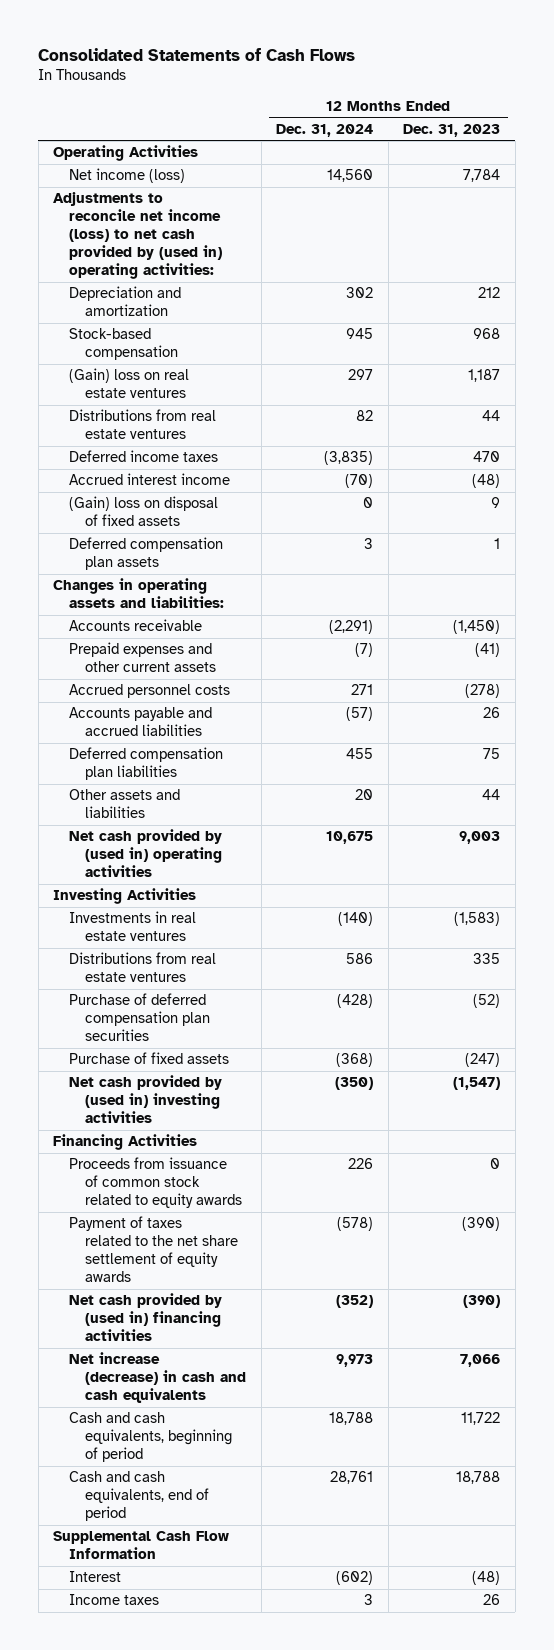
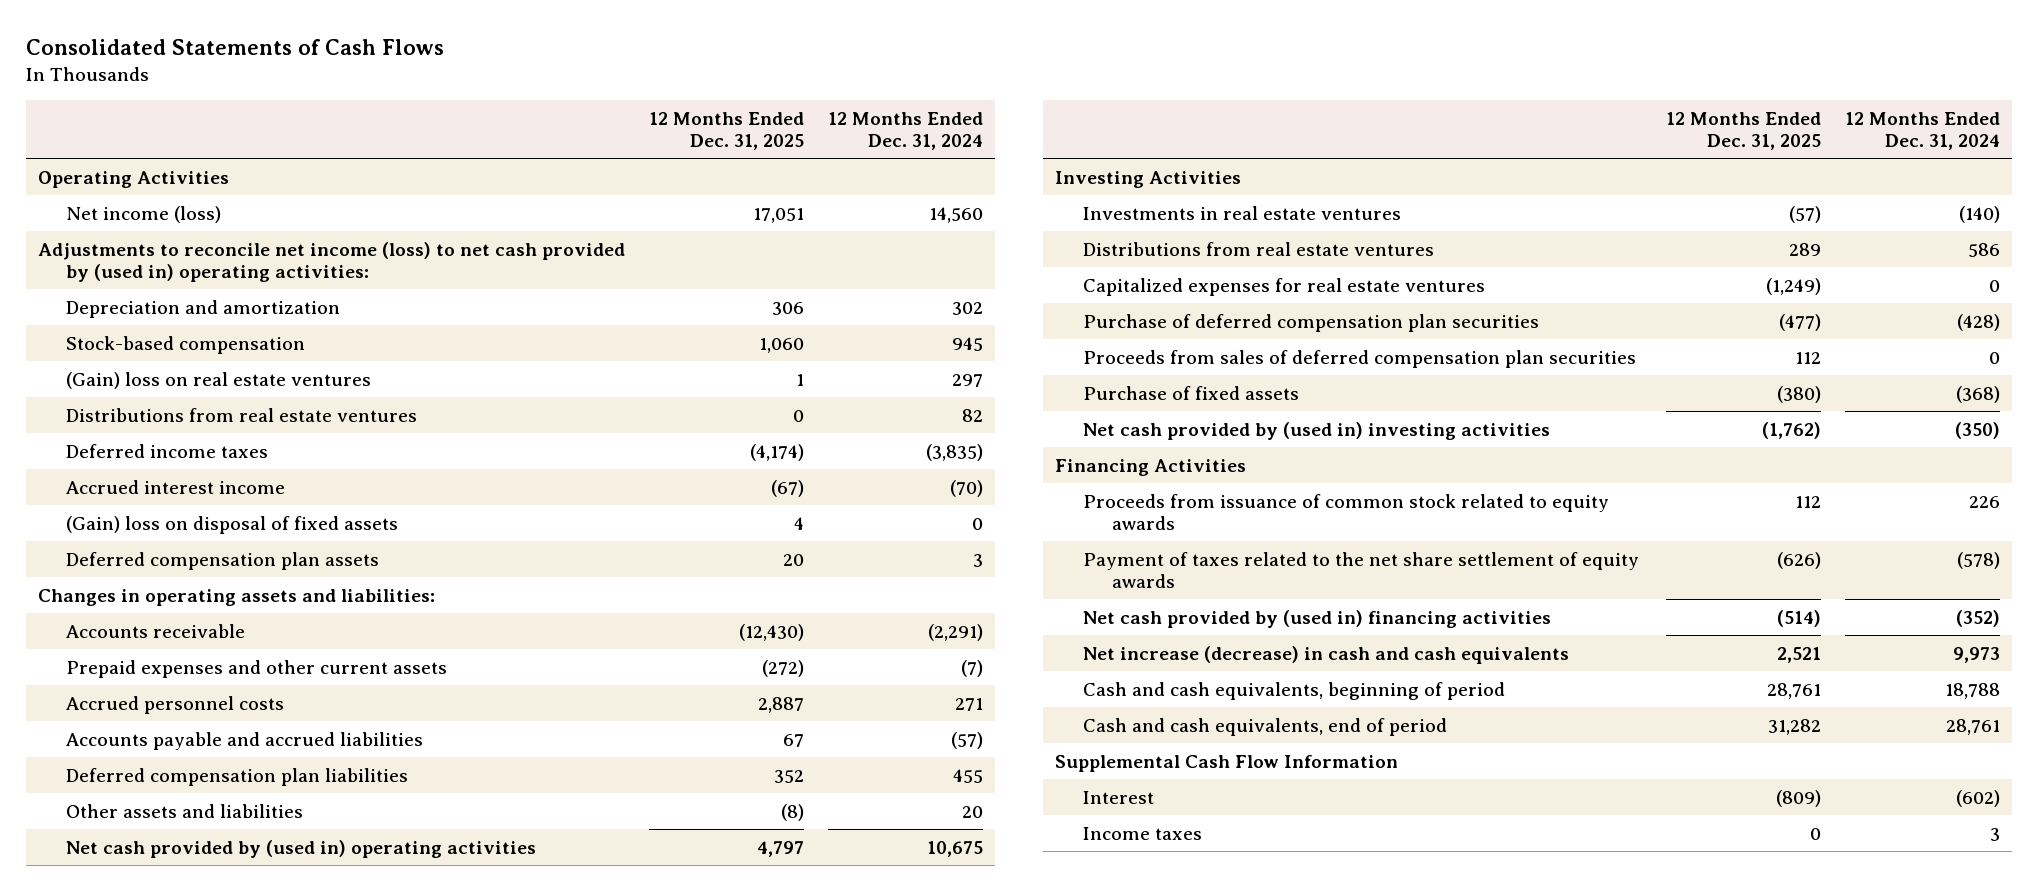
- | 12 Months Ended Dec. 31, 2024 | 12 Months Ended Dec. 31, 2023
+ | 12 Months Ended Dec. 31, 2025 | 12 Months Ended Dec. 31, 2024
+ Capitalized expenses for real estate ventures | (1,249) | 0
+ Proceeds from sales of deferred compensation plan securities | 112 | 0

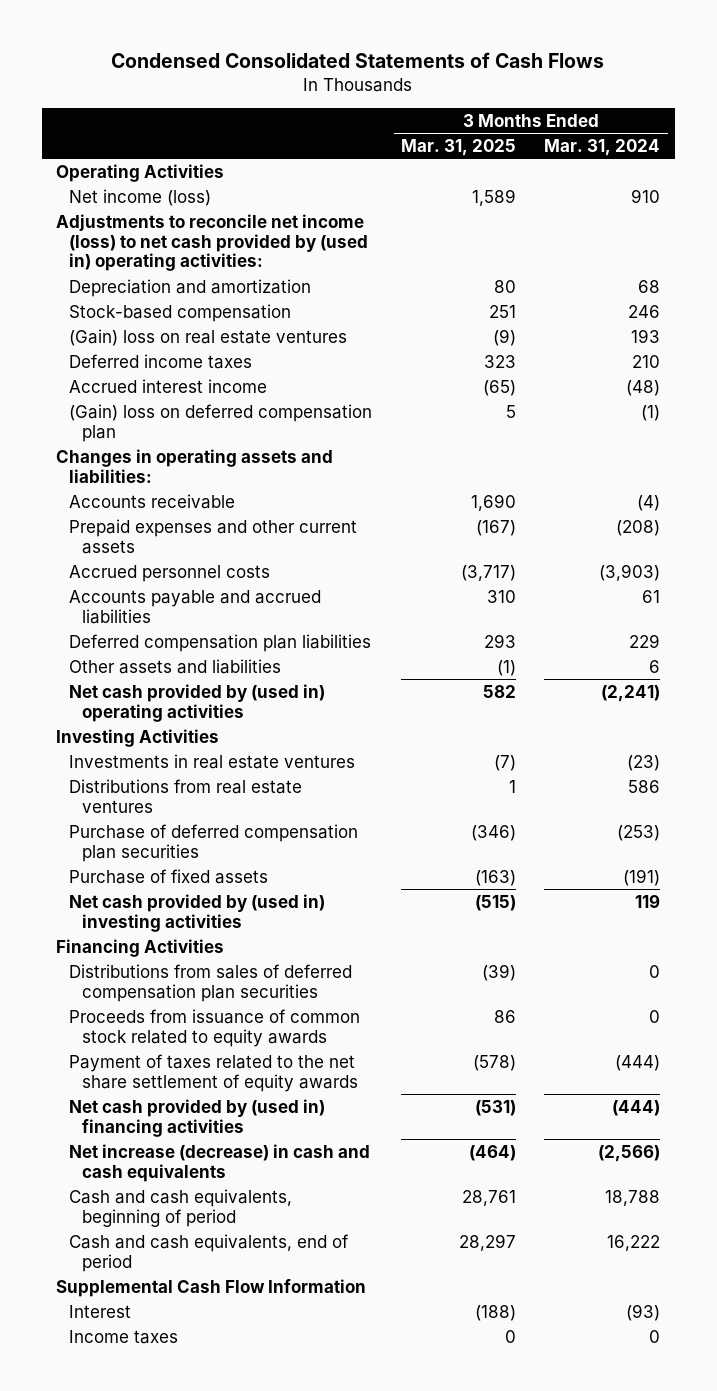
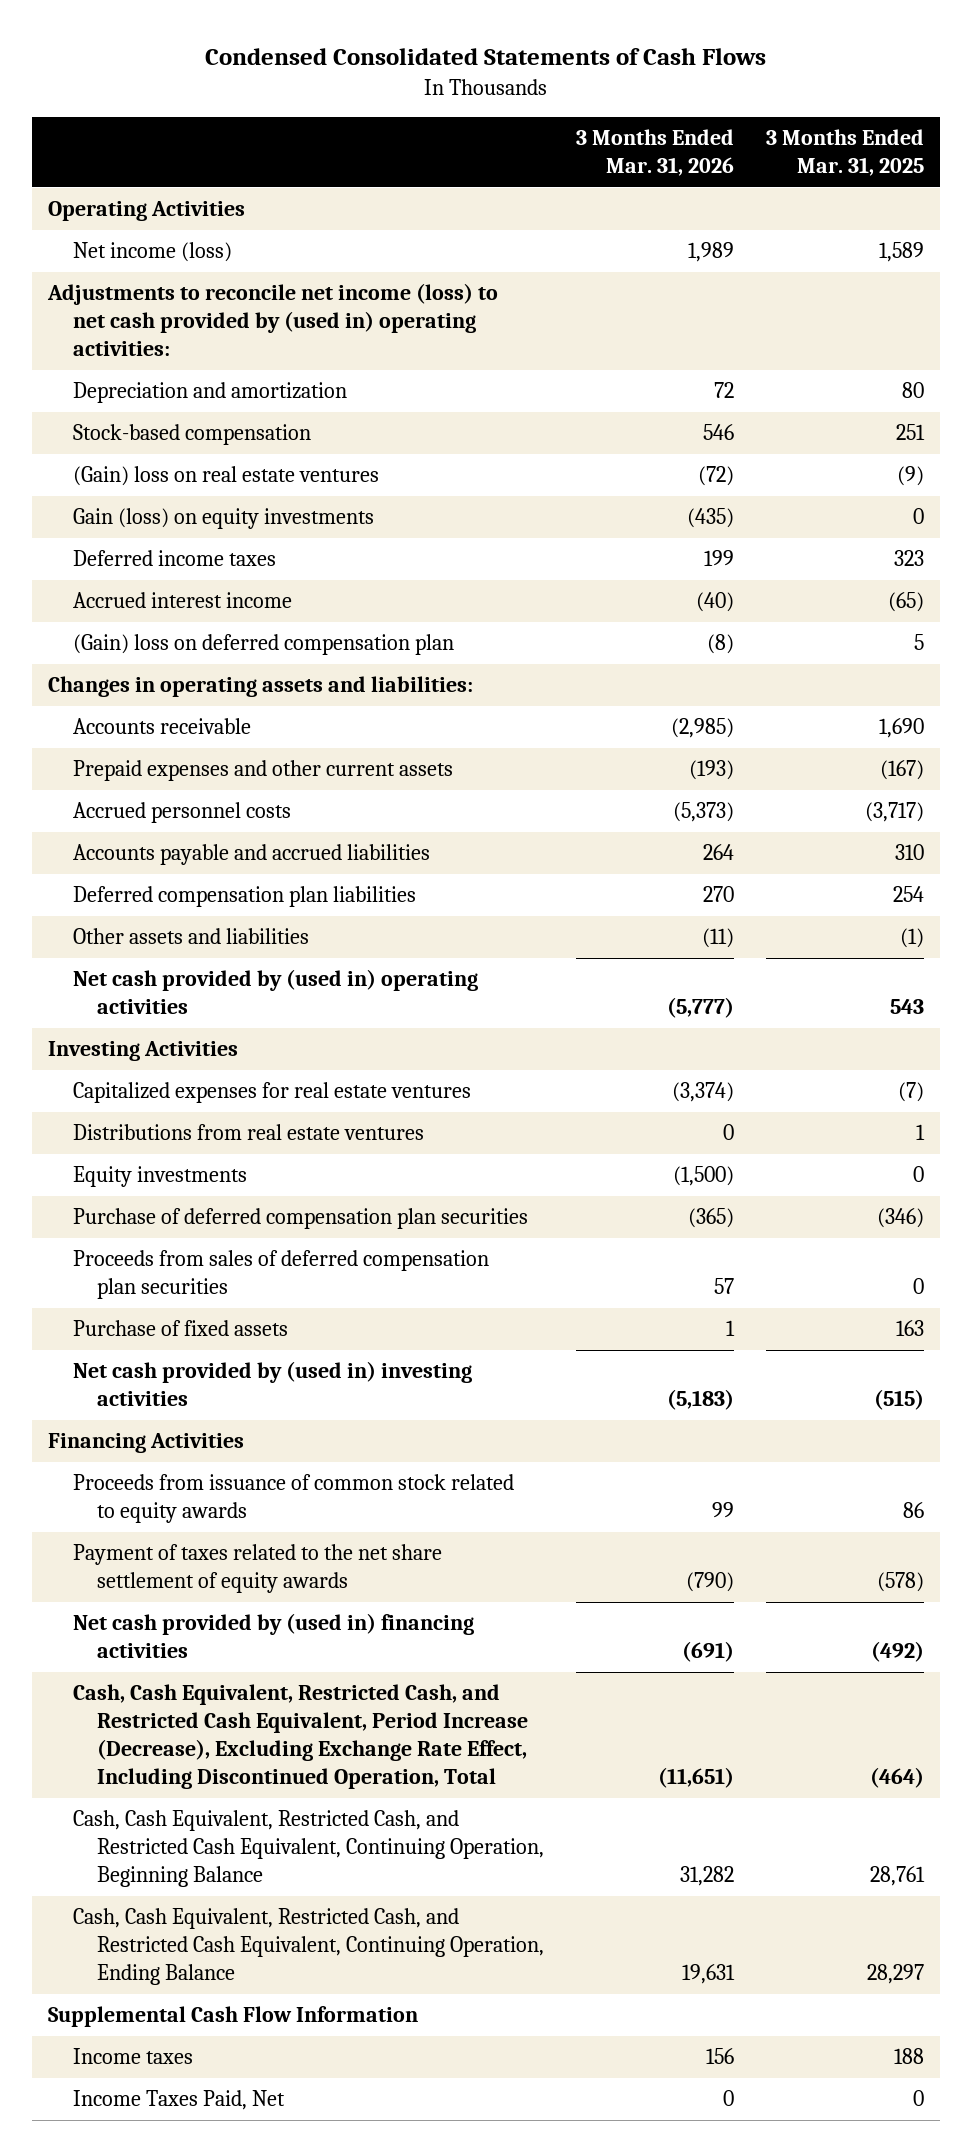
- | 3 Months Ended Mar. 31, 2025 | 3 Months Ended Mar. 31, 2024
+ | 3 Months Ended Mar. 31, 2026 | 3 Months Ended Mar. 31, 2025
+ Gain (loss) on equity investments | (435) | 0
- Deferred compensation plan liabilities | 293 | 229
+ Deferred compensation plan liabilities | 270 | 254
- Net cash provided by (used in) operating activities | 582 | (2,241)
+ Net cash provided by (used in) operating activities | (5,777) | 543
- Investments in real estate ventures | (7) | (23)
+ Capitalized expenses for real estate ventures | (3,374) | (7)
+ Equity investments | (1,500) | 0
- Purchase of fixed assets | (163) | (191)
+ Proceeds from sales of deferred compensation plan securities | 57 | 0
+ Purchase of fixed assets | 1 | 163
- Distributions from sales of deferred compensation plan securities | (39) | 0
- Net cash provided by (used in) financing activities | (531) | (444)
- Net increase (decrease) in cash and cash equivalents | (464) | (2,566)
- Cash and cash equivalents, beginning of period | 28,761 | 18,788
- Cash and cash equivalents, end of period | 28,297 | 16,222
+ Net cash provided by (used in) financing activities | (691) | (492)
+ Cash, Cash Equivalent, Restricted Cash, and Restricted Cash Equivalent, Period Increase (Decrease), Excluding Exchange Rate Effect, Including Discontinued Operation, Total | (11,651) | (464)
+ Cash, Cash Equivalent, Restricted Cash, and Restricted Cash Equivalent, Continuing Operation, Beginning Balance | 31,282 | 28,761
+ Cash, Cash Equivalent, Restricted Cash, and Restricted Cash Equivalent, Continuing Operation, Ending Balance | 19,631 | 28,297
- Interest | (188) | (93)
- Income taxes | 0 | 0
+ Income taxes | 156 | 188
+ Income Taxes Paid, Net | 0 | 0

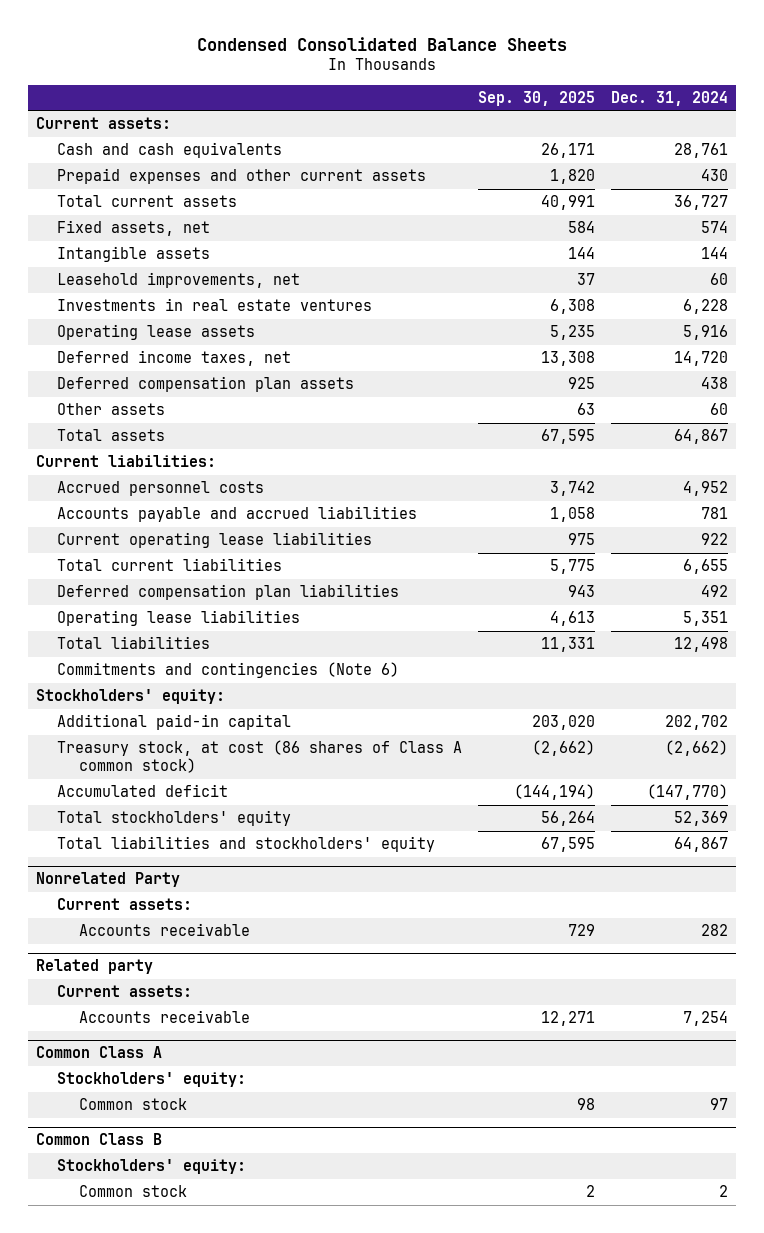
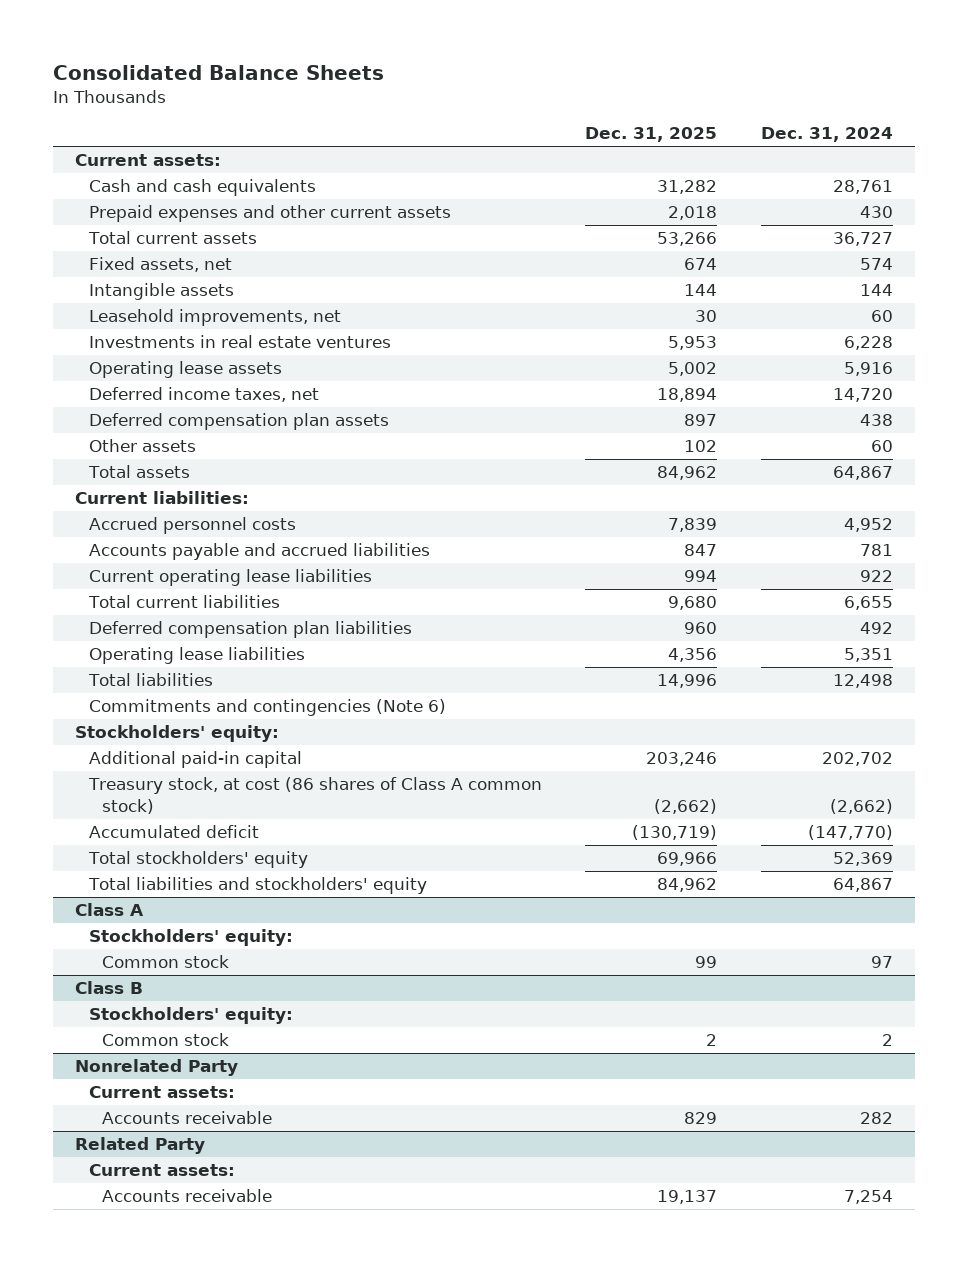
- Condensed Consolidated Balance Sheets
+ Consolidated Balance Sheets
- | Sep. 30, 2025 | Dec. 31, 2024
+ | Dec. 31, 2025 | Dec. 31, 2024
+ Class A
+ Stockholders' equity:
+ Common stock | 99 | 97
+ Class B
+ Stockholders' equity:
+ Common stock | 2 | 2
- Related party
+ Related Party
- Common Class A
- Stockholders' equity:
- Common stock | 98 | 97
- Common Class B
- Stockholders' equity:
- Common stock | 2 | 2

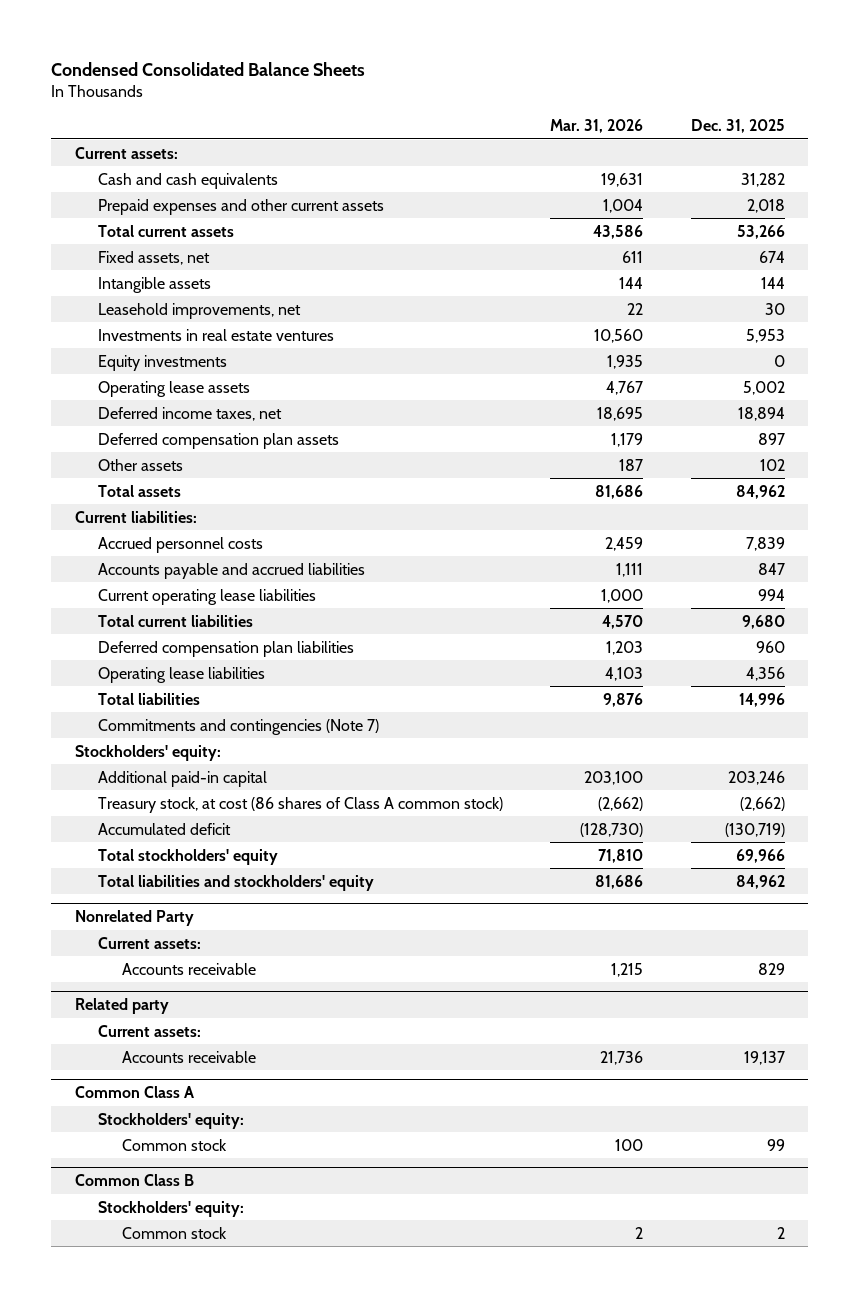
- Consolidated Balance Sheets
+ Condensed Consolidated Balance Sheets
- | Dec. 31, 2025 | Dec. 31, 2024
+ | Mar. 31, 2026 | Dec. 31, 2025
+ Equity investments | 1,935 | 0
- Commitments and contingencies (Note 6)
+ Commitments and contingencies (Note 7)
- Class A
- Stockholders' equity:
- Common stock | 99 | 97
- Class B
- Stockholders' equity:
- Common stock | 2 | 2
- Related Party
+ Related party
+ Common Class A
+ Stockholders' equity:
+ Common stock | 100 | 99
+ Common Class B
+ Stockholders' equity:
+ Common stock | 2 | 2

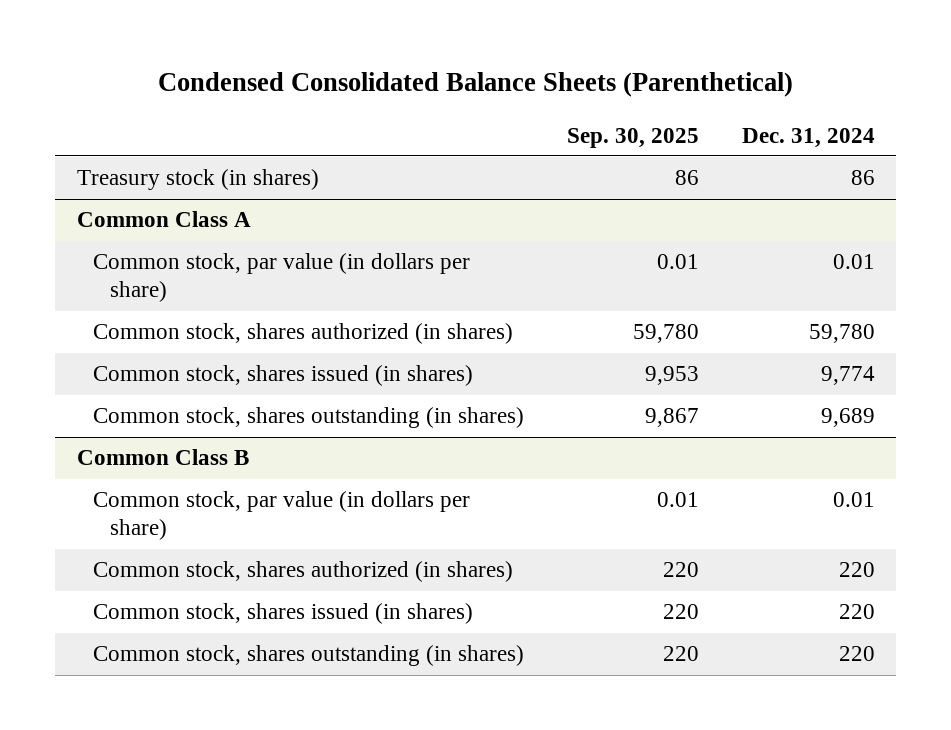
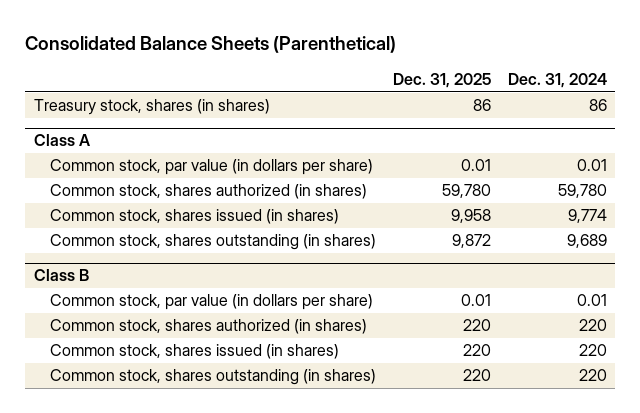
- Condensed Consolidated Balance Sheets (Parenthetical)
+ Consolidated Balance Sheets (Parenthetical)
- | Sep. 30, 2025 | Dec. 31, 2024
+ | Dec. 31, 2025 | Dec. 31, 2024
- Treasury stock (in shares) | 86 | 86
- Common Class A
+ Treasury stock, shares (in shares) | 86 | 86
+ Class A
- Common Class B
+ Class B

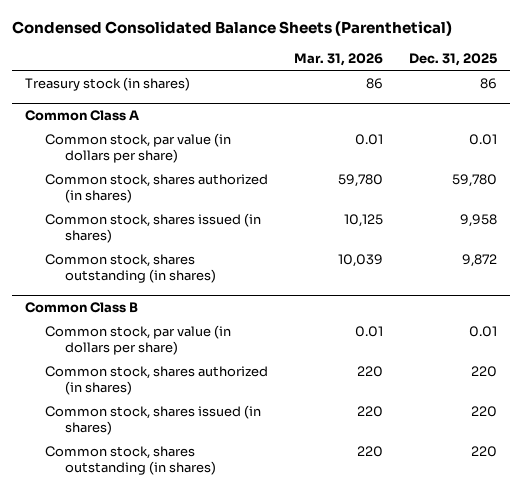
- Consolidated Balance Sheets (Parenthetical)
+ Condensed Consolidated Balance Sheets (Parenthetical)
- | Dec. 31, 2025 | Dec. 31, 2024
+ | Mar. 31, 2026 | Dec. 31, 2025
- Treasury stock, shares (in shares) | 86 | 86
- Class A
+ Treasury stock (in shares) | 86 | 86
+ Common Class A
- Class B
+ Common Class B

